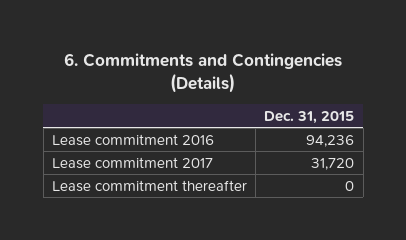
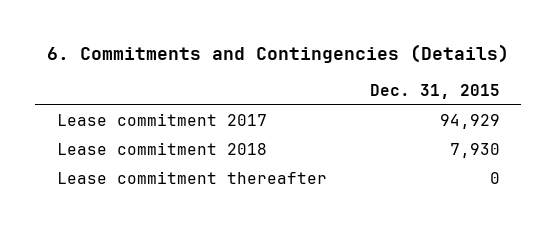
- Lease commitment 2016 | 94,236
- Lease commitment 2017 | 31,720
+ Lease commitment 2017 | 94,929
+ Lease commitment 2018 | 7,930

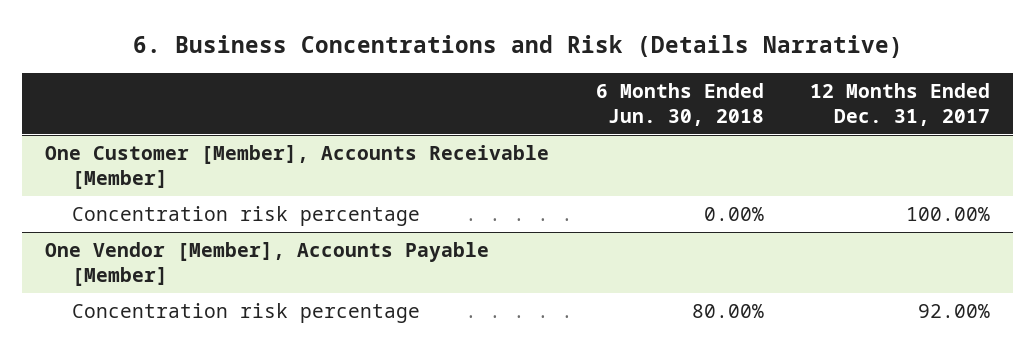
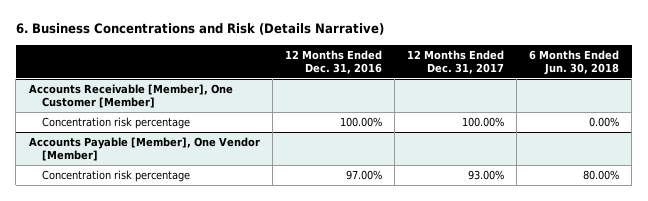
- | 6 Months Ended Jun. 30, 2018 | 12 Months Ended Dec. 31, 2017
+ | 12 Months Ended Dec. 31, 2016 | 12 Months Ended Dec. 31, 2017 | 6 Months Ended Jun. 30, 2018
- One Customer [Member], Accounts Receivable [Member]
+ Accounts Receivable [Member], One Customer [Member]
- One Vendor [Member], Accounts Payable [Member]
- Concentration risk percentage | 80.00% | 92.00%
+ Accounts Payable [Member], One Vendor [Member]
+ Concentration risk percentage | 97.00% | 93.00% | 80.00%

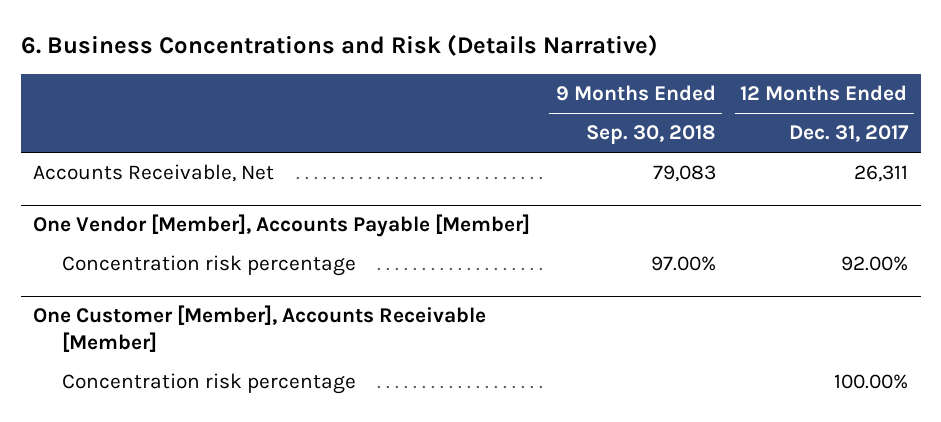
- | 12 Months Ended Dec. 31, 2016 | 12 Months Ended Dec. 31, 2017 | 6 Months Ended Jun. 30, 2018
+ | 9 Months Ended Sep. 30, 2018 | 12 Months Ended Dec. 31, 2017
- Accounts Receivable [Member], One Customer [Member]
+ Accounts Receivable, Net | 79,083 | 26,311
+ One Vendor [Member], Accounts Payable [Member]
+ Concentration risk percentage | 97.00% | 92.00%
+ One Customer [Member], Accounts Receivable [Member]
- Accounts Payable [Member], One Vendor [Member]
- Concentration risk percentage | 97.00% | 93.00% | 80.00%

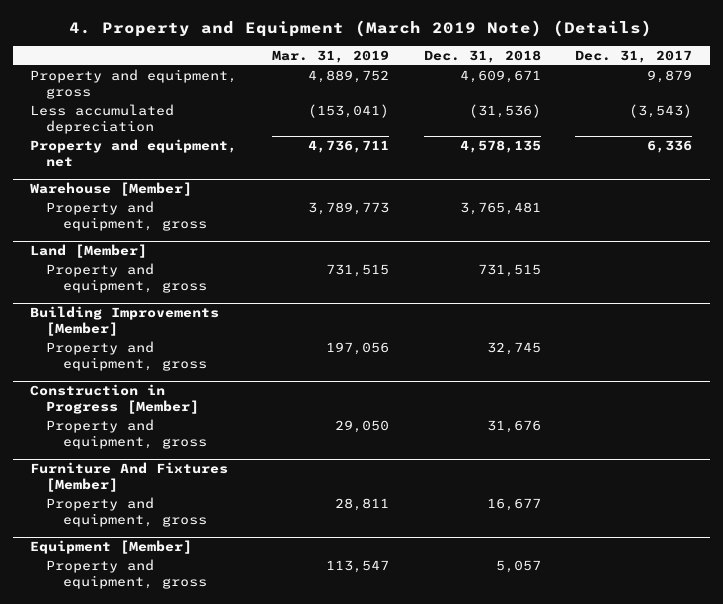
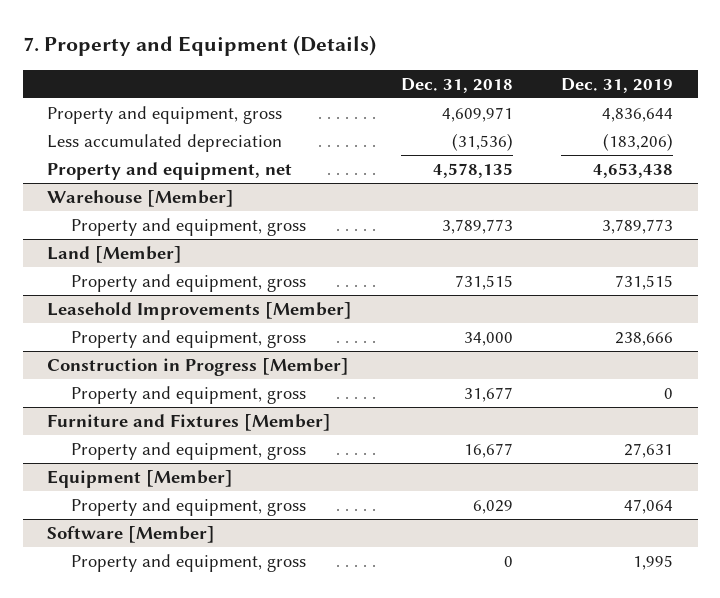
- 4. Property and Equipment (March 2019 Note) (Details)
+ 7. Property and Equipment (Details)
- | Mar. 31, 2019 | Dec. 31, 2018 | Dec. 31, 2017
+ | Dec. 31, 2018 | Dec. 31, 2019
- Property and equipment, gross | 4,889,752 | 4,609,671 | 9,879
+ Property and equipment, gross | 4,609,971 | 4,836,644
@ Warehouse [Member]
- Property and equipment, gross | 3,789,773 | 3,765,481 |
+ Property and equipment, gross | 3,789,773 | 3,789,773
- Building Improvements [Member]
- Property and equipment, gross | 197,056 | 32,745 |
+ Leasehold Improvements [Member]
+ Property and equipment, gross | 34,000 | 238,666
@ Construction in Progress [Member]
- Property and equipment, gross | 29,050 | 31,676 |
- Furniture And Fixtures [Member]
@ Construction in Progress [Member]
+ Property and equipment, gross | 31,677 | 0
+ Furniture and Fixtures [Member]
@ Equipment [Member]
- Property and equipment, gross | 113,547 | 5,057 |
+ Property and equipment, gross | 6,029 | 47,064
+ Software [Member]
+ Property and equipment, gross | 0 | 1,995

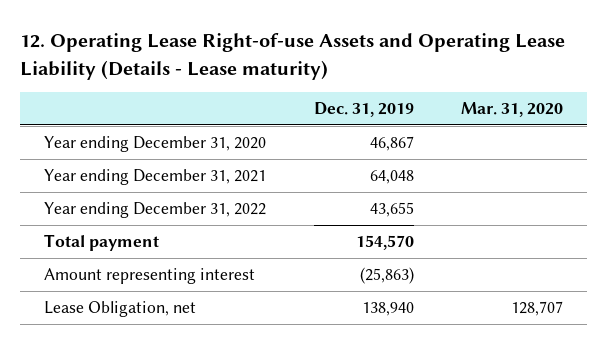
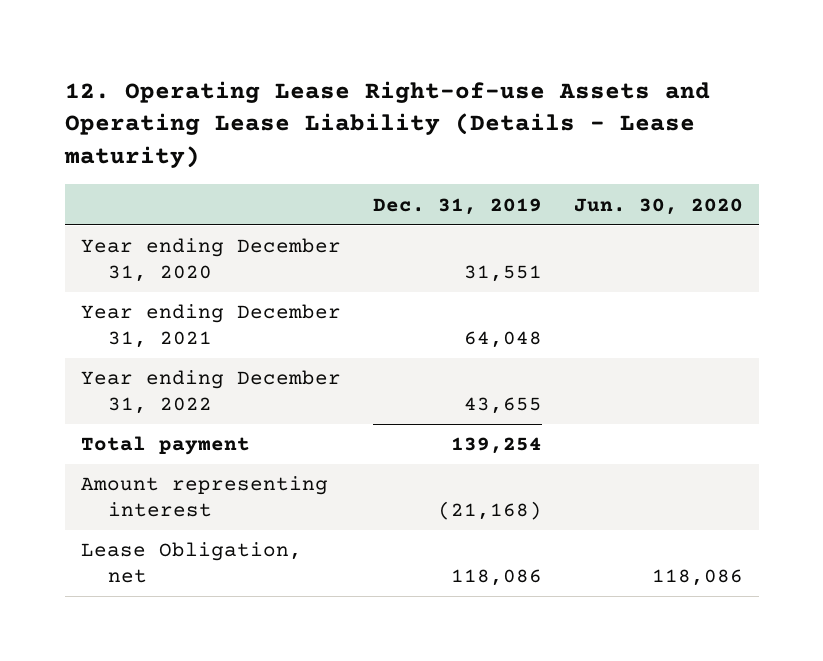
- | Dec. 31, 2019 | Mar. 31, 2020
+ | Dec. 31, 2019 | Jun. 30, 2020
- Year ending December 31, 2020 | 46,867 |
+ Year ending December 31, 2020 | 31,551 |
- Total payment | 154,570 |
- Amount representing interest | (25,863) |
- Lease Obligation, net | 138,940 | 128,707
+ Total payment | 139,254 |
+ Amount representing interest | (21,168) |
+ Lease Obligation, net | 118,086 | 118,086

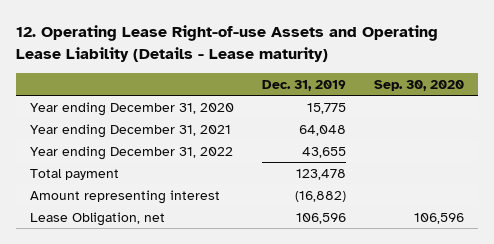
- | Dec. 31, 2019 | Jun. 30, 2020
+ | Dec. 31, 2019 | Sep. 30, 2020
- Year ending December 31, 2020 | 31,551 |
+ Year ending December 31, 2020 | 15,775 |
- Total payment | 139,254 |
- Amount representing interest | (21,168) |
- Lease Obligation, net | 118,086 | 118,086
+ Total payment | 123,478 |
+ Amount representing interest | (16,882) |
+ Lease Obligation, net | 106,596 | 106,596

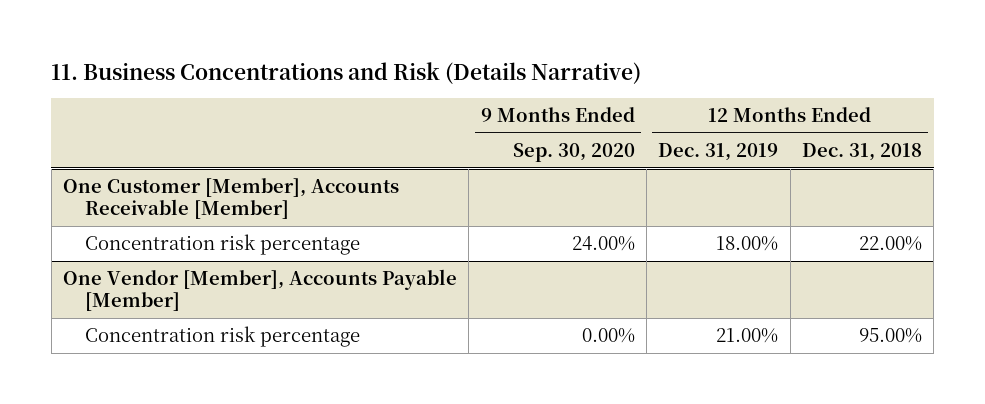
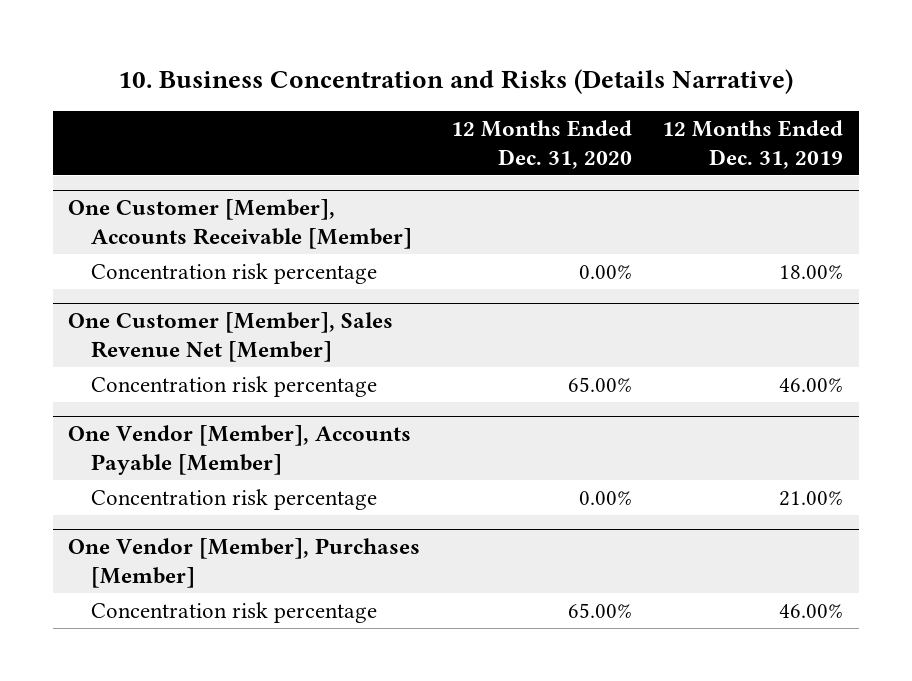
- 11. Business Concentrations and Risk (Details Narrative)
+ 10. Business Concentration and Risks (Details Narrative)
- | 9 Months Ended Sep. 30, 2020 | 12 Months Ended Dec. 31, 2019 | 12 Months Ended Dec. 31, 2018
+ | 12 Months Ended Dec. 31, 2020 | 12 Months Ended Dec. 31, 2019
+ One Customer [Member], Sales Revenue Net [Member]
+ Concentration risk percentage | 65.00% | 46.00%
+ One Vendor [Member], Purchases [Member]
+ Concentration risk percentage | 65.00% | 46.00%

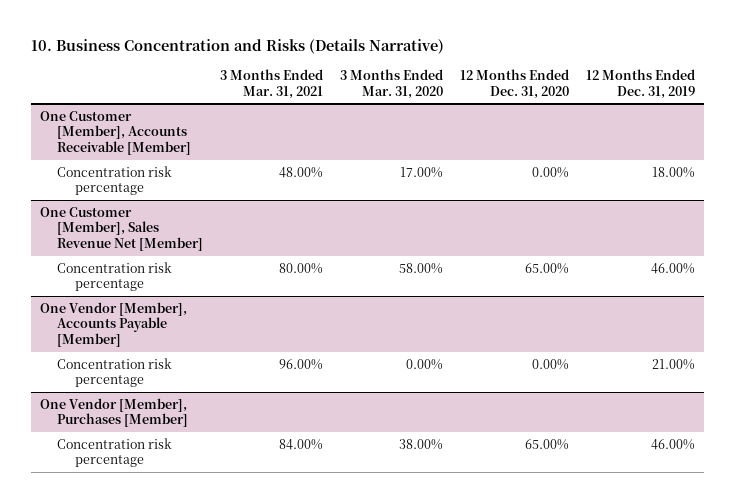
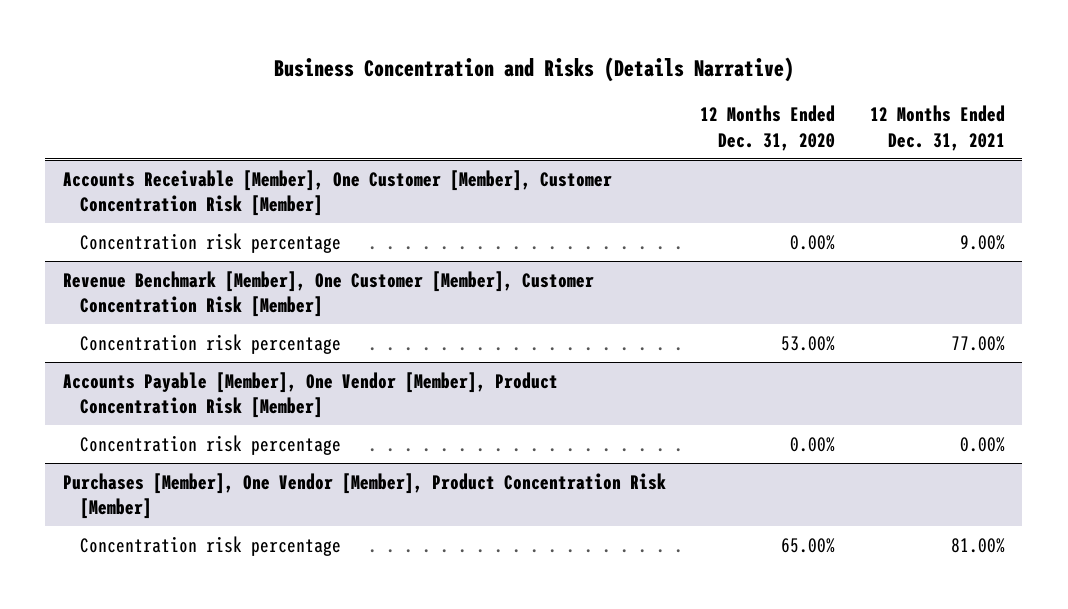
- 10. Business Concentration and Risks (Details Narrative)
+ Business Concentration and Risks (Details Narrative)
- | 3 Months Ended Mar. 31, 2021 | 3 Months Ended Mar. 31, 2020 | 12 Months Ended Dec. 31, 2020 | 12 Months Ended Dec. 31, 2019
+ | 12 Months Ended Dec. 31, 2020 | 12 Months Ended Dec. 31, 2021
- One Customer [Member], Accounts Receivable [Member]
+ Accounts Receivable [Member], One Customer [Member], Customer Concentration Risk [Member]
- One Customer [Member], Sales Revenue Net [Member]
- Concentration risk percentage | 80.00% | 58.00% | 65.00% | 46.00%
- One Vendor [Member], Accounts Payable [Member]
+ Revenue Benchmark [Member], One Customer [Member], Customer Concentration Risk [Member]
+ Concentration risk percentage | 53.00% | 77.00%
+ Accounts Payable [Member], One Vendor [Member], Product Concentration Risk [Member]
- One Vendor [Member], Purchases [Member]
+ Purchases [Member], One Vendor [Member], Product Concentration Risk [Member]

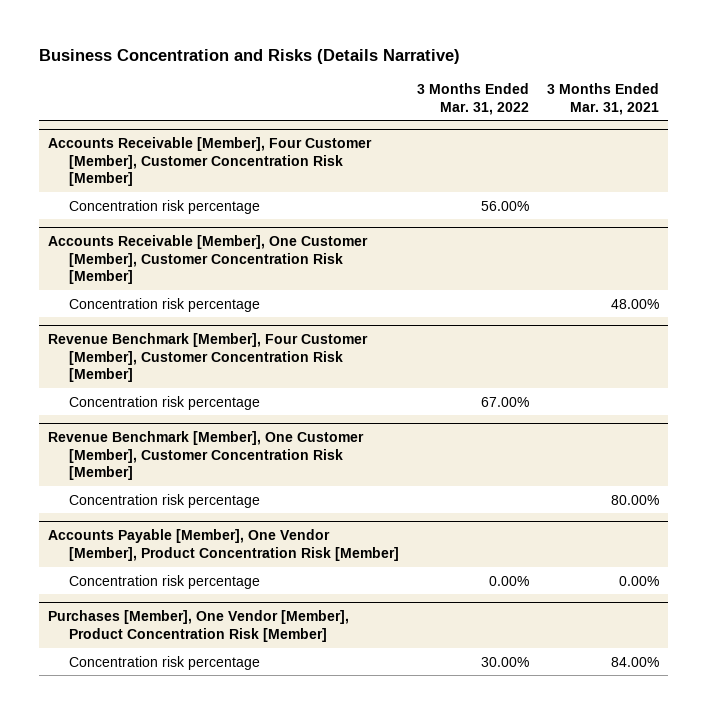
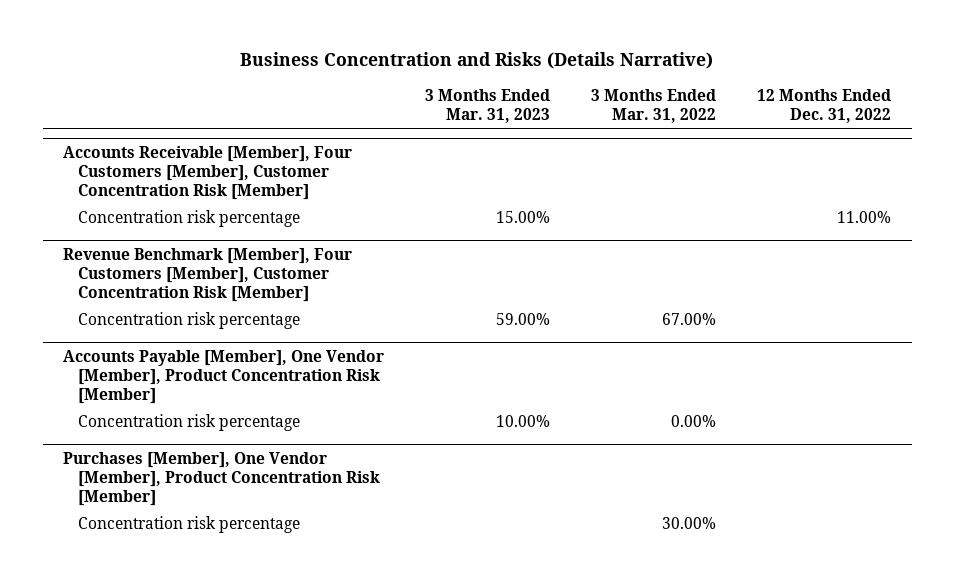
- | 3 Months Ended Mar. 31, 2022 | 3 Months Ended Mar. 31, 2021
+ | 3 Months Ended Mar. 31, 2023 | 3 Months Ended Mar. 31, 2022 | 12 Months Ended Dec. 31, 2022
- Accounts Receivable [Member], Four Customer [Member], Customer Concentration Risk [Member]
- Concentration risk percentage | 56.00% |
- Accounts Receivable [Member], One Customer [Member], Customer Concentration Risk [Member]
+ Accounts Receivable [Member], Four Customers [Member], Customer Concentration Risk [Member]
- Revenue Benchmark [Member], Four Customer [Member], Customer Concentration Risk [Member]
+ Revenue Benchmark [Member], Four Customers [Member], Customer Concentration Risk [Member]
- Revenue Benchmark [Member], One Customer [Member], Customer Concentration Risk [Member]
- Concentration risk percentage | | 80.00%

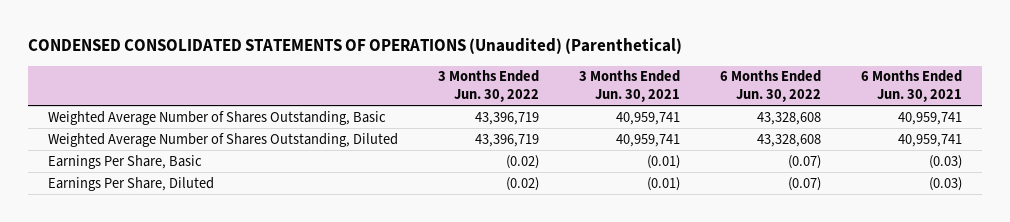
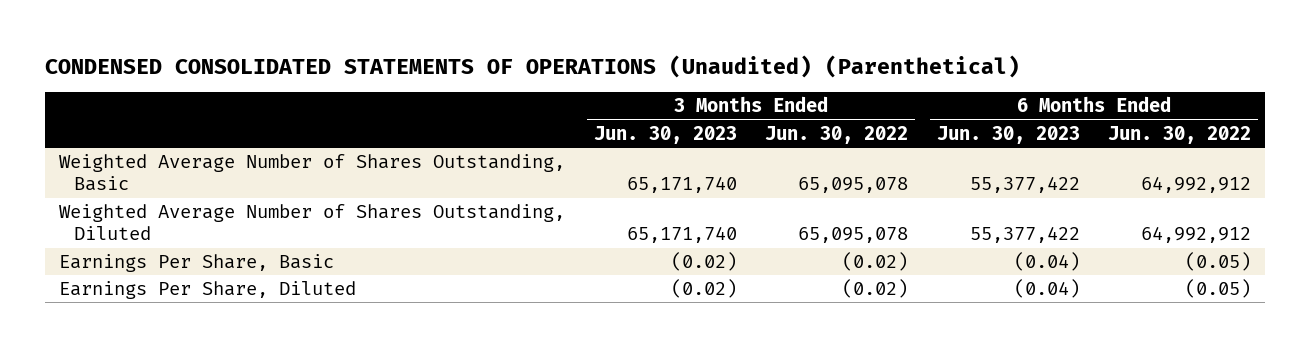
- | 3 Months Ended Jun. 30, 2022 | 3 Months Ended Jun. 30, 2021 | 6 Months Ended Jun. 30, 2022 | 6 Months Ended Jun. 30, 2021
+ | 3 Months Ended Jun. 30, 2023 | 3 Months Ended Jun. 30, 2022 | 6 Months Ended Jun. 30, 2023 | 6 Months Ended Jun. 30, 2022
- Weighted Average Number of Shares Outstanding, Basic | 43,396,719 | 40,959,741 | 43,328,608 | 40,959,741
- Weighted Average Number of Shares Outstanding, Diluted | 43,396,719 | 40,959,741 | 43,328,608 | 40,959,741
- Earnings Per Share, Basic | (0.02) | (0.01) | (0.07) | (0.03)
- Earnings Per Share, Diluted | (0.02) | (0.01) | (0.07) | (0.03)
+ Weighted Average Number of Shares Outstanding, Basic | 65,171,740 | 65,095,078 | 55,377,422 | 64,992,912
+ Weighted Average Number of Shares Outstanding, Diluted | 65,171,740 | 65,095,078 | 55,377,422 | 64,992,912
+ Earnings Per Share, Basic | (0.02) | (0.02) | (0.04) | (0.05)
+ Earnings Per Share, Diluted | (0.02) | (0.02) | (0.04) | (0.05)

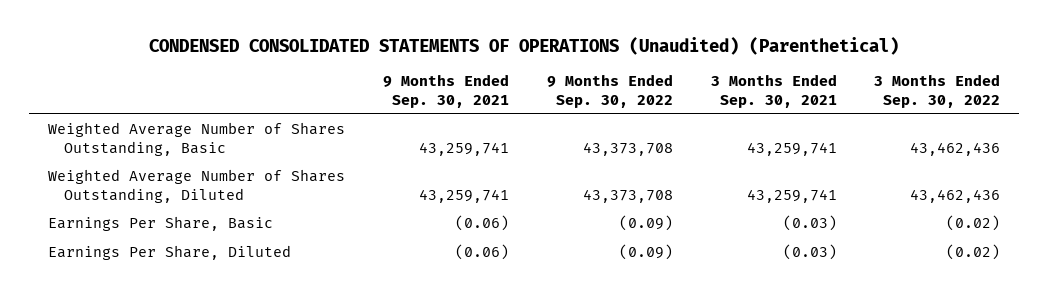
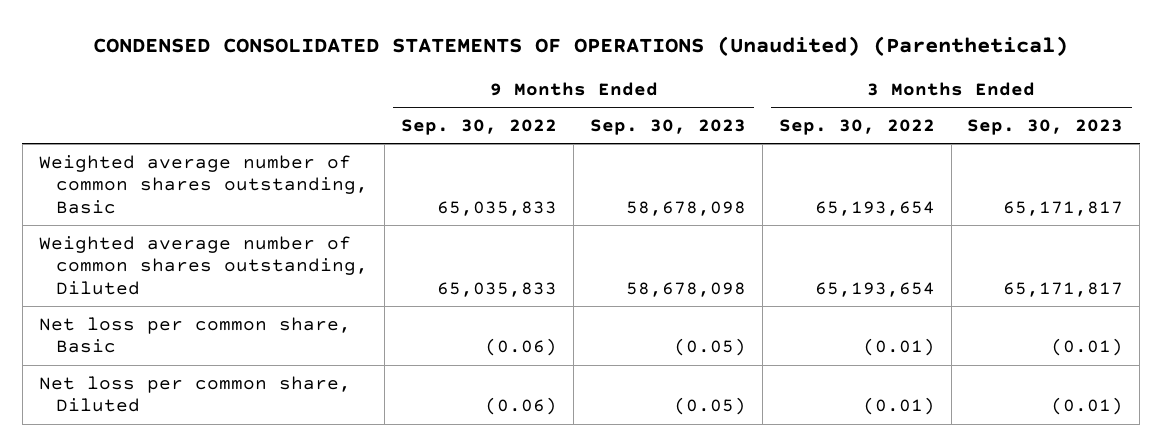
- | 9 Months Ended Sep. 30, 2021 | 9 Months Ended Sep. 30, 2022 | 3 Months Ended Sep. 30, 2021 | 3 Months Ended Sep. 30, 2022
+ | 9 Months Ended Sep. 30, 2022 | 9 Months Ended Sep. 30, 2023 | 3 Months Ended Sep. 30, 2022 | 3 Months Ended Sep. 30, 2023
- Weighted Average Number of Shares Outstanding, Basic | 43,259,741 | 43,373,708 | 43,259,741 | 43,462,436
- Weighted Average Number of Shares Outstanding, Diluted | 43,259,741 | 43,373,708 | 43,259,741 | 43,462,436
- Earnings Per Share, Basic | (0.06) | (0.09) | (0.03) | (0.02)
- Earnings Per Share, Diluted | (0.06) | (0.09) | (0.03) | (0.02)
+ Weighted average number of common shares outstanding, Basic | 65,035,833 | 58,678,098 | 65,193,654 | 65,171,817
+ Weighted average number of common shares outstanding, Diluted | 65,035,833 | 58,678,098 | 65,193,654 | 65,171,817
+ Net loss per common share, Basic | (0.06) | (0.05) | (0.01) | (0.01)
+ Net loss per common share, Diluted | (0.06) | (0.05) | (0.01) | (0.01)

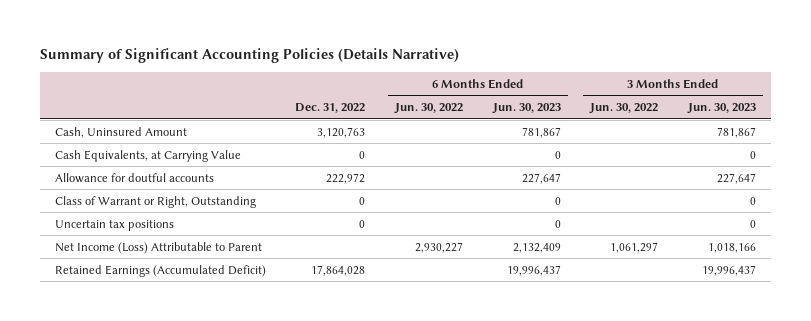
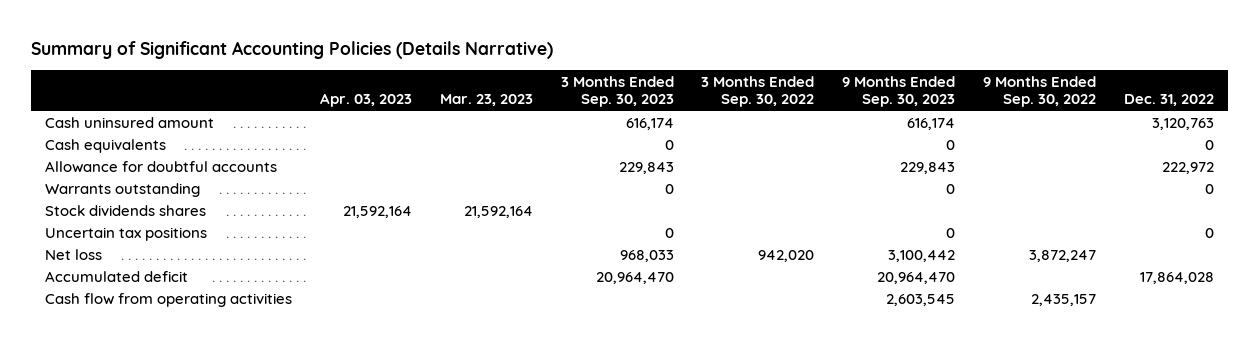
- | Dec. 31, 2022 | 6 Months Ended Jun. 30, 2022 | 6 Months Ended Jun. 30, 2023 | 3 Months Ended Jun. 30, 2022 | 3 Months Ended Jun. 30, 2023
+ | Apr. 03, 2023 | Mar. 23, 2023 | 3 Months Ended Sep. 30, 2023 | 3 Months Ended Sep. 30, 2022 | 9 Months Ended Sep. 30, 2023 | 9 Months Ended Sep. 30, 2022 | Dec. 31, 2022
- Cash, Uninsured Amount | 3,120,763 | | 781,867 | | 781,867
- Cash Equivalents, at Carrying Value | 0 | | 0 | | 0
- Allowance for doutful accounts | 222,972 | | 227,647 | | 227,647
- Class of Warrant or Right, Outstanding | 0 | | 0 | | 0
+ Cash uninsured amount | | | 616,174 | | 616,174 | | 3,120,763
+ Cash equivalents | | | 0 | | 0 | | 0
+ Allowance for doubtful accounts | | | 229,843 | | 229,843 | | 222,972
+ Warrants outstanding | | | 0 | | 0 | | 0
+ Stock dividends shares | 21,592,164 | 21,592,164 | | | | |
- Net Income (Loss) Attributable to Parent | | 2,930,227 | 2,132,409 | 1,061,297 | 1,018,166
- Retained Earnings (Accumulated Deficit) | 17,864,028 | | 19,996,437 | | 19,996,437
+ Net loss | | | 968,033 | 942,020 | 3,100,442 | 3,872,247 |
+ Accumulated deficit | | | 20,964,470 | | 20,964,470 | | 17,864,028
+ Cash flow from operating activities | | | | | 2,603,545 | 2,435,157 |

